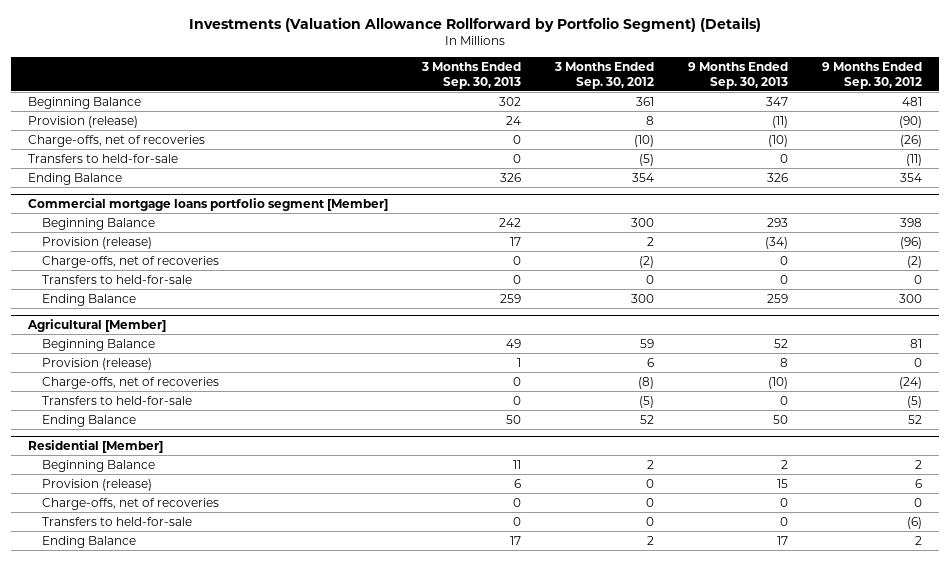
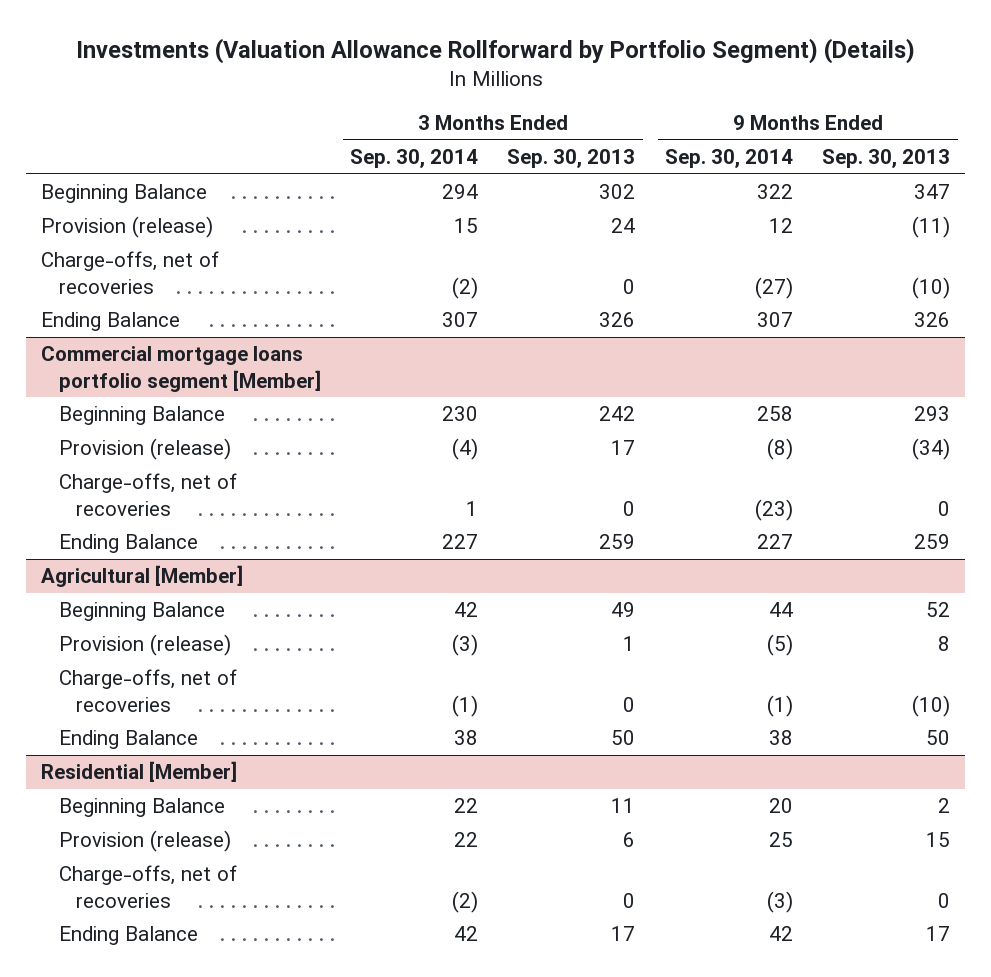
- | 3 Months Ended Sep. 30, 2013 | 3 Months Ended Sep. 30, 2012 | 9 Months Ended Sep. 30, 2013 | 9 Months Ended Sep. 30, 2012
+ | 3 Months Ended Sep. 30, 2014 | 3 Months Ended Sep. 30, 2013 | 9 Months Ended Sep. 30, 2014 | 9 Months Ended Sep. 30, 2013
- Transfers to held-for-sale | 0 | (5) | 0 | (11)
@ Commercial mortgage loans portfolio segment [Member]
- Transfers to held-for-sale | 0 | 0 | 0 | 0
@ Agricultural [Member]
- Transfers to held-for-sale | 0 | (5) | 0 | (5)
@ Residential [Member]
- Transfers to held-for-sale | 0 | 0 | 0 | (6)

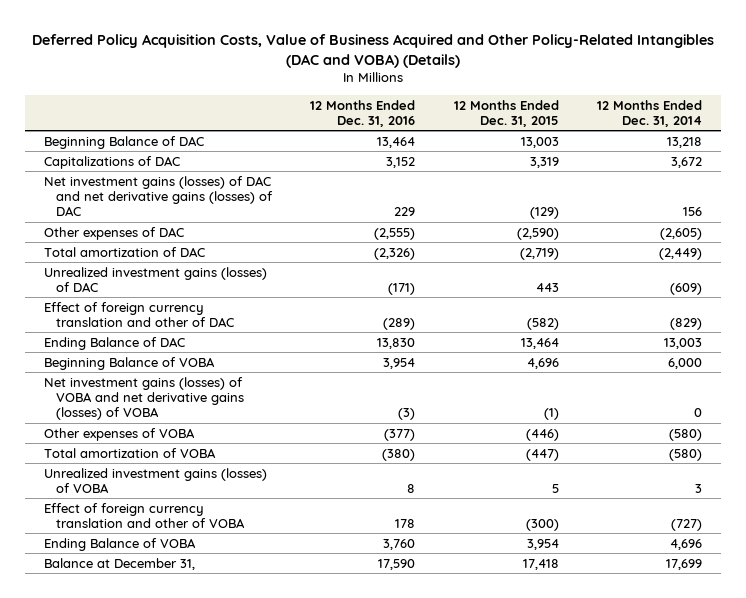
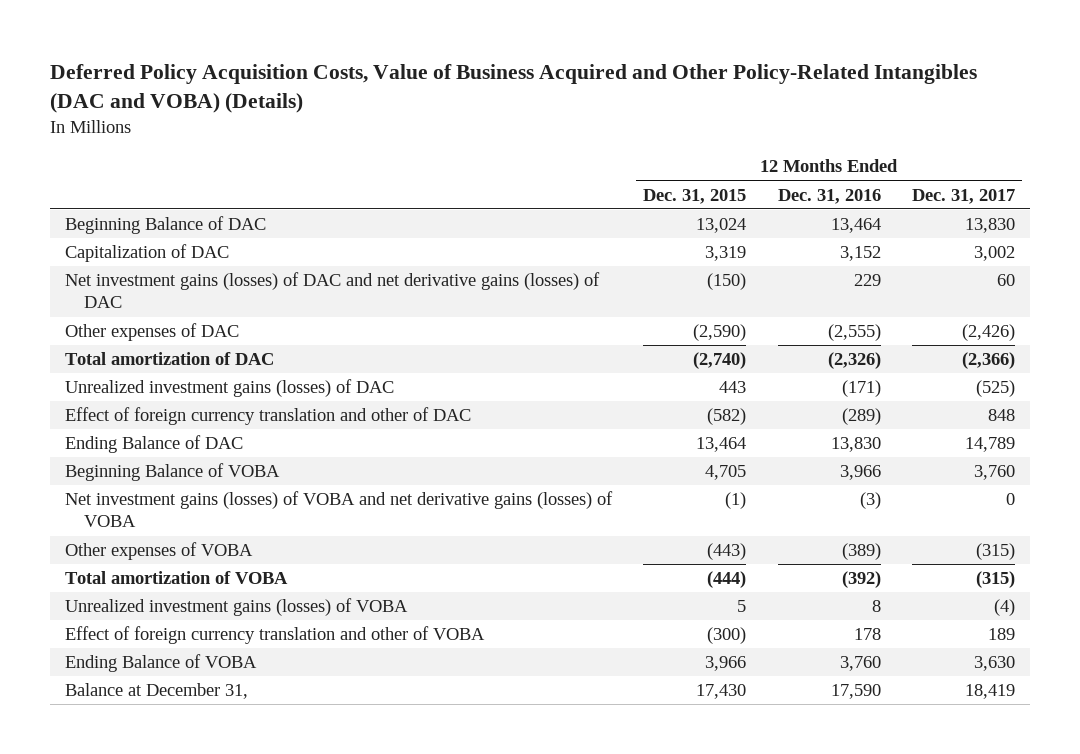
- | 12 Months Ended Dec. 31, 2016 | 12 Months Ended Dec. 31, 2015 | 12 Months Ended Dec. 31, 2014
+ | 12 Months Ended Dec. 31, 2015 | 12 Months Ended Dec. 31, 2016 | 12 Months Ended Dec. 31, 2017
- Beginning Balance of DAC | 13,464 | 13,003 | 13,218
- Capitalizations of DAC | 3,152 | 3,319 | 3,672
- Net investment gains (losses) of DAC and net derivative gains (losses) of DAC | 229 | (129) | 156
+ Beginning Balance of DAC | 13,024 | 13,464 | 13,830
+ Capitalization of DAC | 3,319 | 3,152 | 3,002
+ Net investment gains (losses) of DAC and net derivative gains (losses) of DAC | (150) | 229 | 60
- Total amortization of DAC | (2,326) | (2,719) | (2,449)
+ Total amortization of DAC | (2,740) | (2,326) | (2,366)
- Beginning Balance of VOBA | 3,954 | 4,696 | 6,000
+ Beginning Balance of VOBA | 4,705 | 3,966 | 3,760
- Other expenses of VOBA | (377) | (446) | (580)
- Total amortization of VOBA | (380) | (447) | (580)
+ Other expenses of VOBA | (443) | (389) | (315)
+ Total amortization of VOBA | (444) | (392) | (315)
- Ending Balance of VOBA | 3,760 | 3,954 | 4,696
- Balance at December 31, | 17,590 | 17,418 | 17,699
+ Ending Balance of VOBA | 3,966 | 3,760 | 3,630
+ Balance at December 31, | 17,430 | 17,590 | 18,419

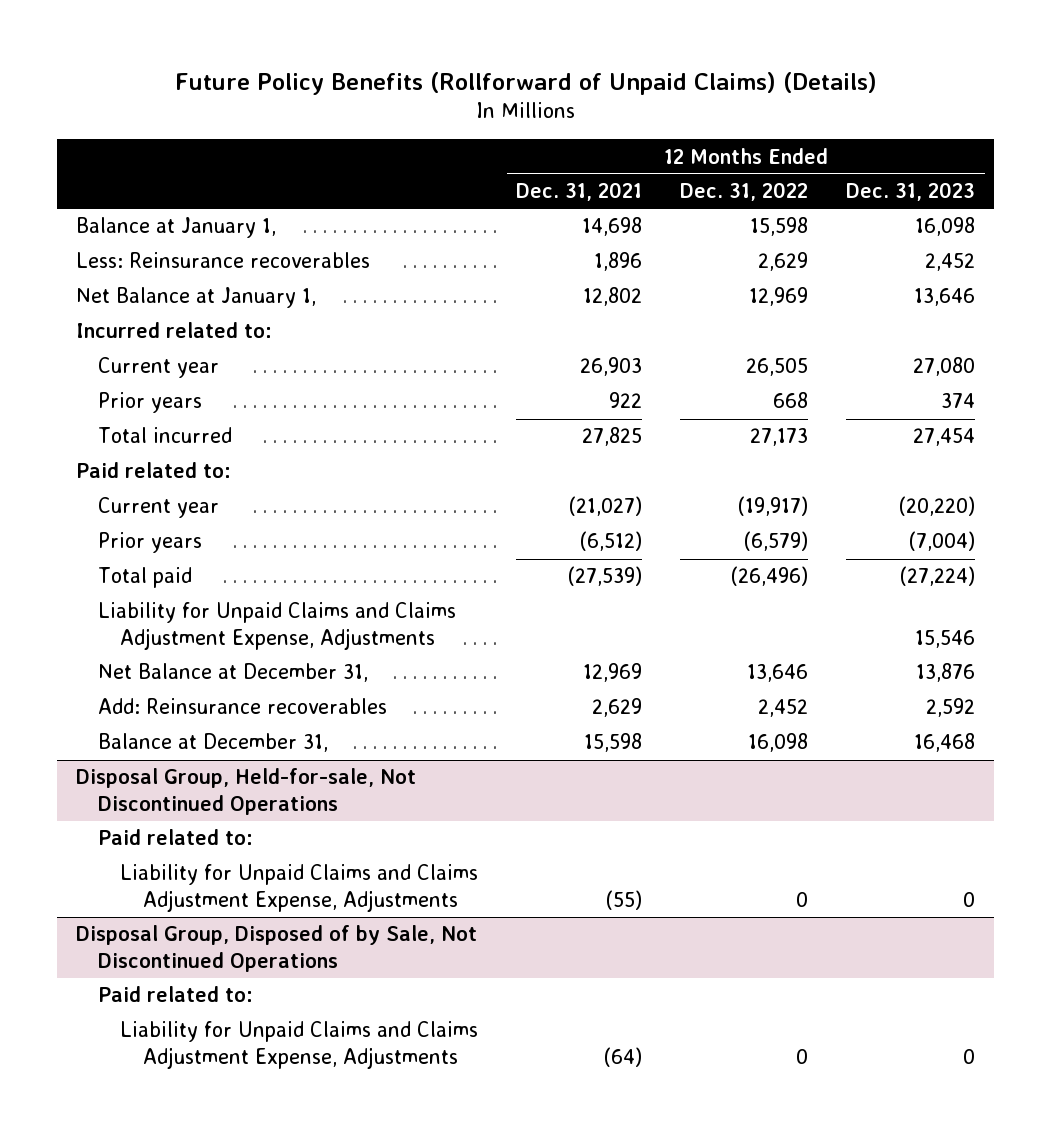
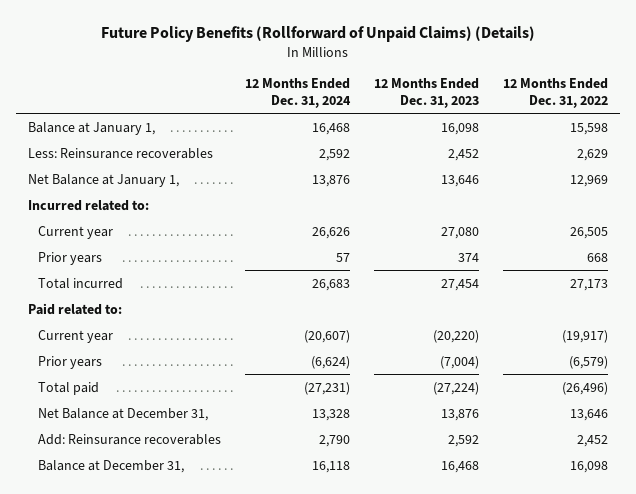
- | 12 Months Ended Dec. 31, 2021 | 12 Months Ended Dec. 31, 2022 | 12 Months Ended Dec. 31, 2023
+ | 12 Months Ended Dec. 31, 2024 | 12 Months Ended Dec. 31, 2023 | 12 Months Ended Dec. 31, 2022
- Liability for Unpaid Claims and Claims Adjustment Expense, Adjustments | | | 15,546
- Disposal Group, Held-for-sale, Not Discontinued Operations
- Paid related to:
- Liability for Unpaid Claims and Claims Adjustment Expense, Adjustments | (55) | 0 | 0
- Disposal Group, Disposed of by Sale, Not Discontinued Operations
- Paid related to:
- Liability for Unpaid Claims and Claims Adjustment Expense, Adjustments | (64) | 0 | 0

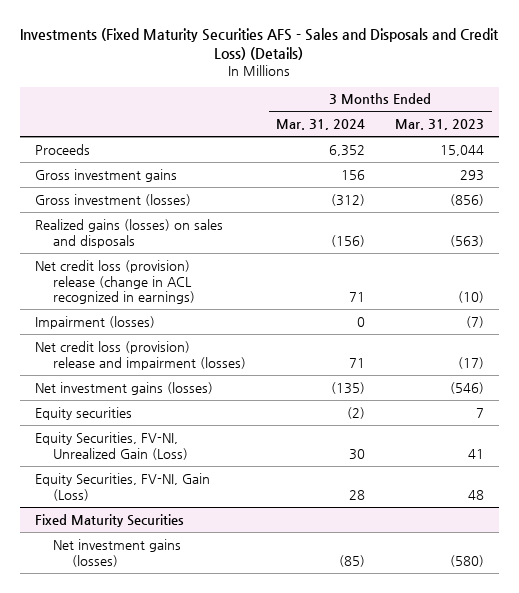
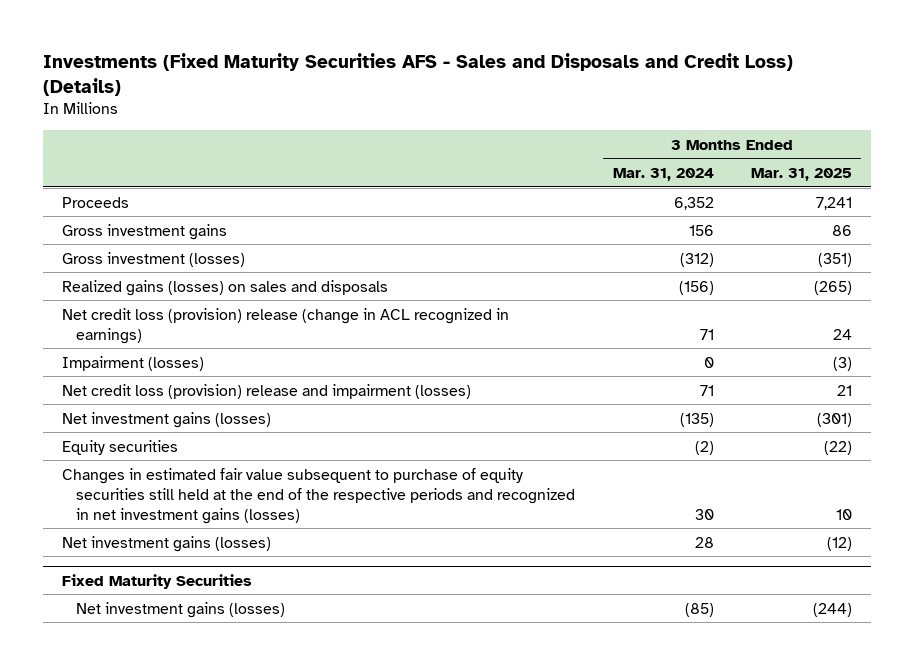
- | 3 Months Ended Mar. 31, 2024 | 3 Months Ended Mar. 31, 2023
+ | 3 Months Ended Mar. 31, 2024 | 3 Months Ended Mar. 31, 2025
- Equity Securities, FV-NI, Unrealized Gain (Loss) | 30 | 41
- Equity Securities, FV-NI, Gain (Loss) | 28 | 48
+ Changes in estimated fair value subsequent to purchase of equity securities still held at the end of the respective periods and recognized in net investment gains (losses) | 30 | 10
+ Net investment gains (losses) | 28 | (12)

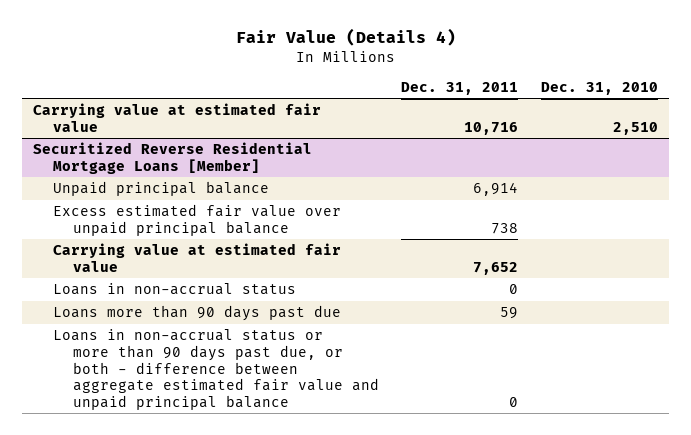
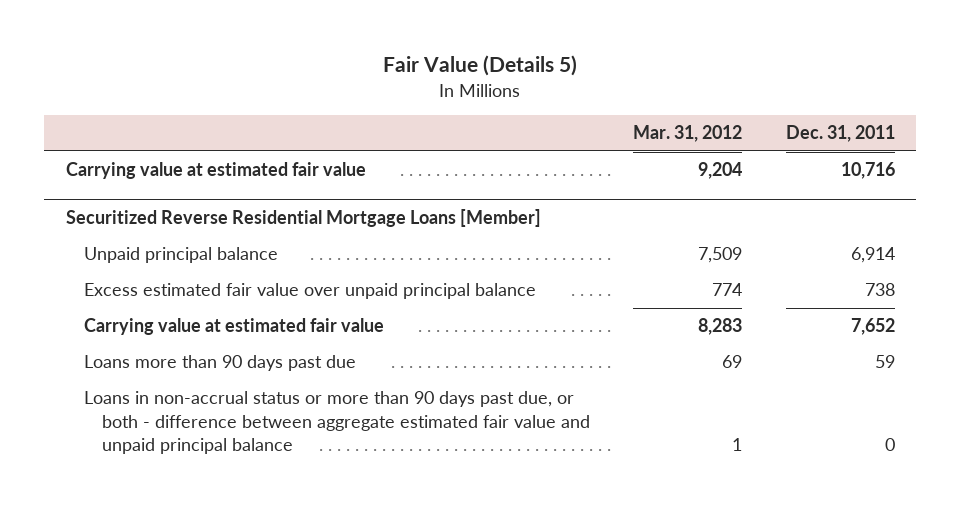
- Fair Value (Details 4)
+ Fair Value (Details 5)
- | Dec. 31, 2011 | Dec. 31, 2010
+ | Mar. 31, 2012 | Dec. 31, 2011
@ Securitized Reverse Residential Mortgage Loans [Member]
- Loans in non-accrual status | 0 |

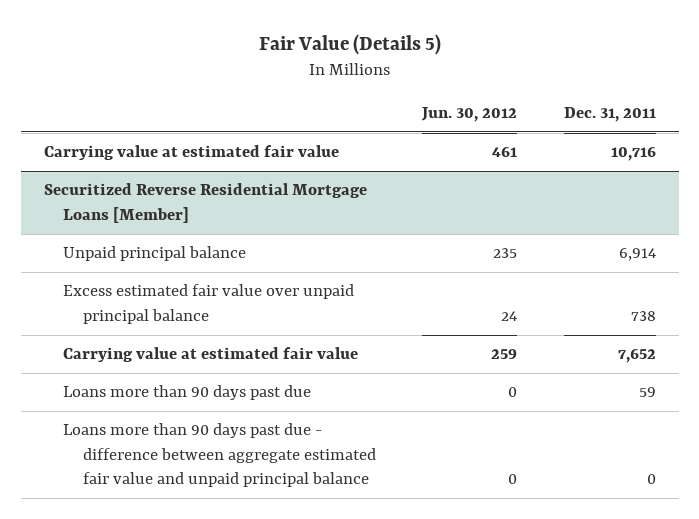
- | Mar. 31, 2012 | Dec. 31, 2011
+ | Jun. 30, 2012 | Dec. 31, 2011
@ Securitized Reverse Residential Mortgage Loans [Member]
- Loans in non-accrual status or more than 90 days past due, or both - difference between aggregate estimated fair value and unpaid principal balance | 1 | 0
+ Loans more than 90 days past due - difference between aggregate estimated fair value and unpaid principal balance | 0 | 0

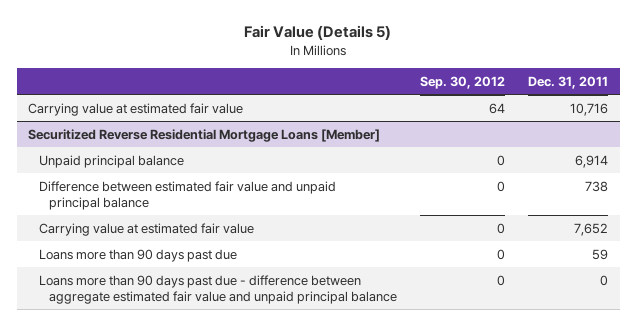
- | Jun. 30, 2012 | Dec. 31, 2011
+ | Sep. 30, 2012 | Dec. 31, 2011
@ Securitized Reverse Residential Mortgage Loans [Member]
- Excess estimated fair value over unpaid principal balance | 24 | 738
+ Difference between estimated fair value and unpaid principal balance | 0 | 738

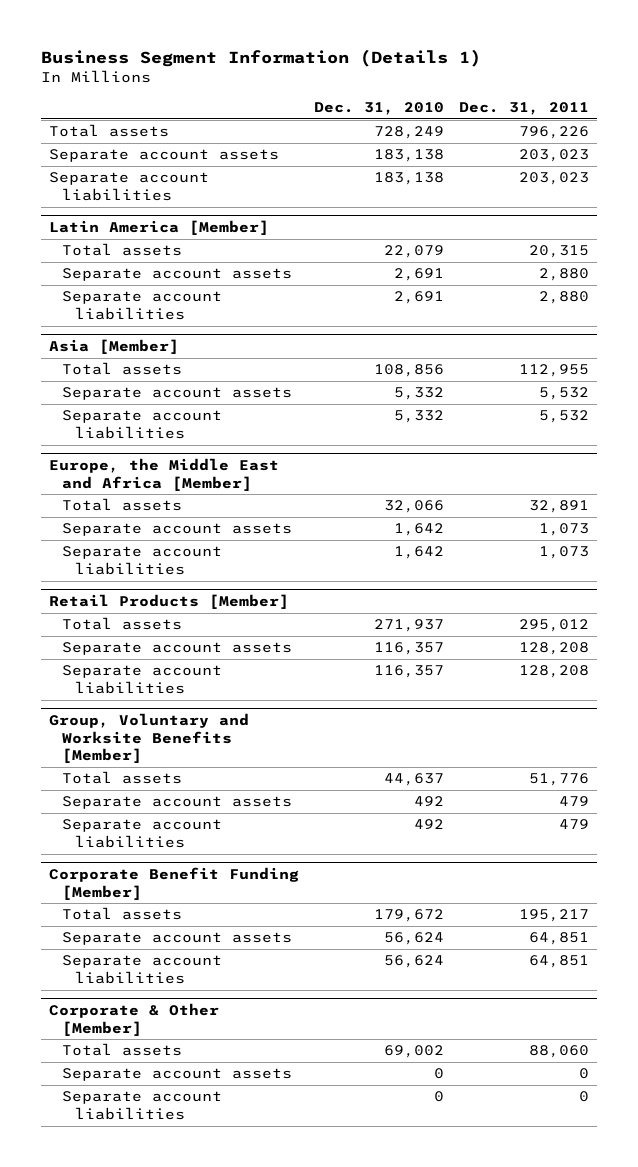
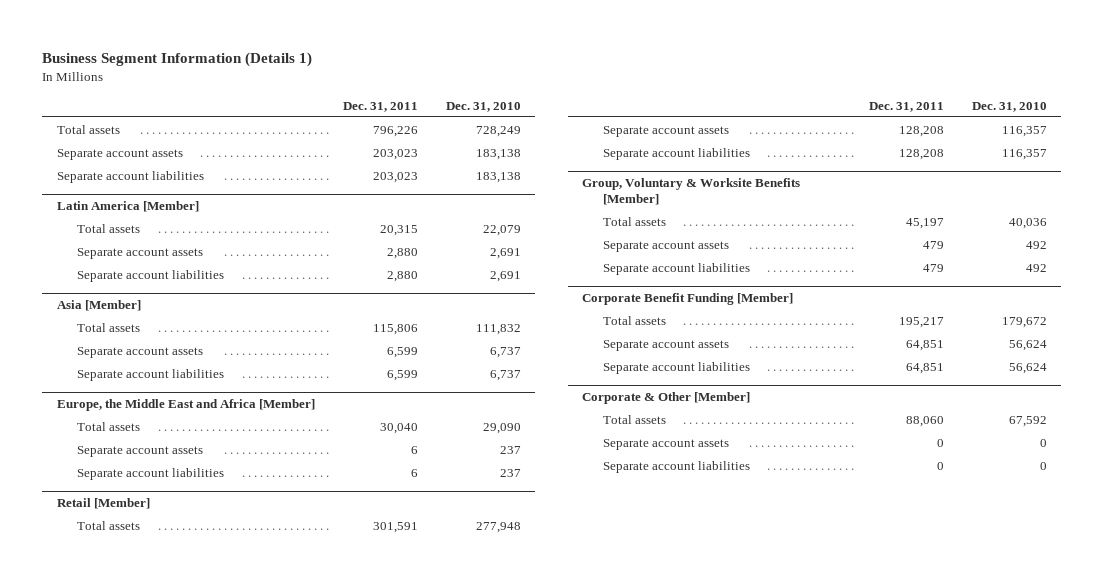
- | Dec. 31, 2010 | Dec. 31, 2011
+ | Dec. 31, 2011 | Dec. 31, 2010
@ Asia [Member]
- Total assets | 108,856 | 112,955
- Separate account assets | 5,332 | 5,532
- Separate account liabilities | 5,332 | 5,532
+ Total assets | 115,806 | 111,832
+ Separate account assets | 6,599 | 6,737
+ Separate account liabilities | 6,599 | 6,737
@ Europe, the Middle East and Africa [Member]
- Total assets | 32,066 | 32,891
- Separate account assets | 1,642 | 1,073
- Separate account liabilities | 1,642 | 1,073
- Retail Products [Member]
- Total assets | 271,937 | 295,012
@ Europe, the Middle East and Africa [Member]
+ Total assets | 30,040 | 29,090
+ Separate account assets | 6 | 237
+ Separate account liabilities | 6 | 237
+ Retail [Member]
+ Total assets | 301,591 | 277,948
- Group, Voluntary and Worksite Benefits [Member]
- Total assets | 44,637 | 51,776
+ Group, Voluntary & Worksite Benefits [Member]
+ Total assets | 45,197 | 40,036
@ Corporate & Other [Member]
- Total assets | 69,002 | 88,060
+ Total assets | 88,060 | 67,592

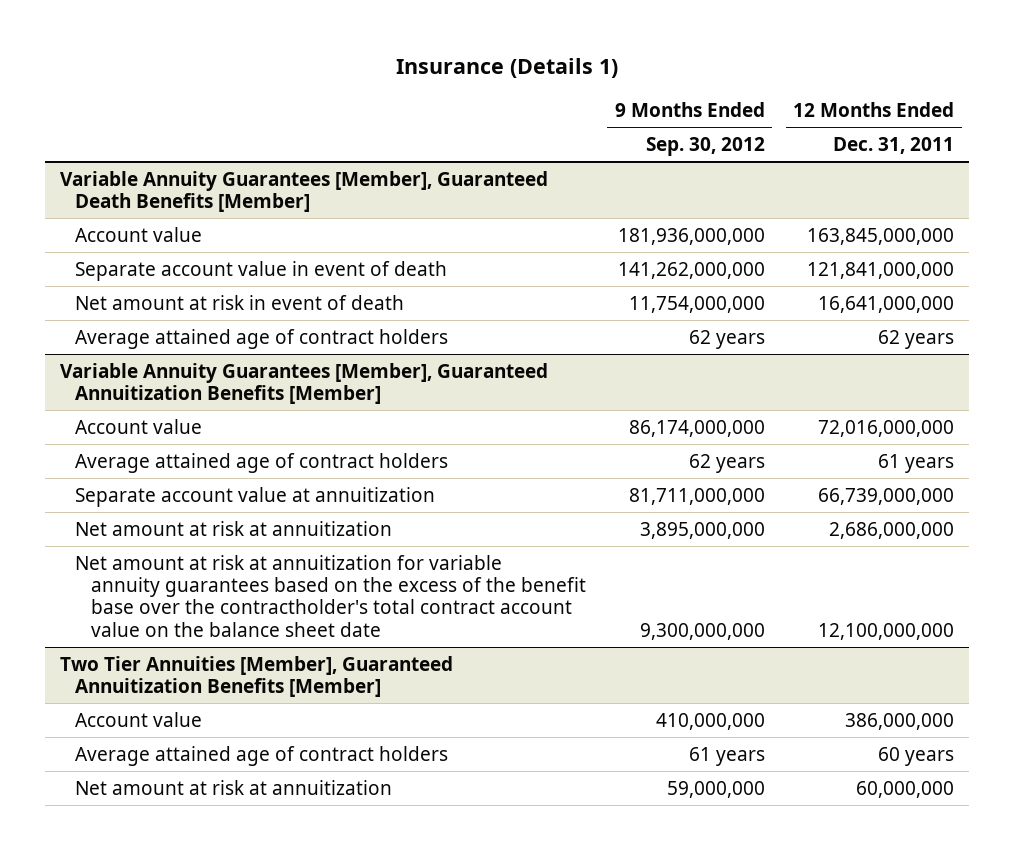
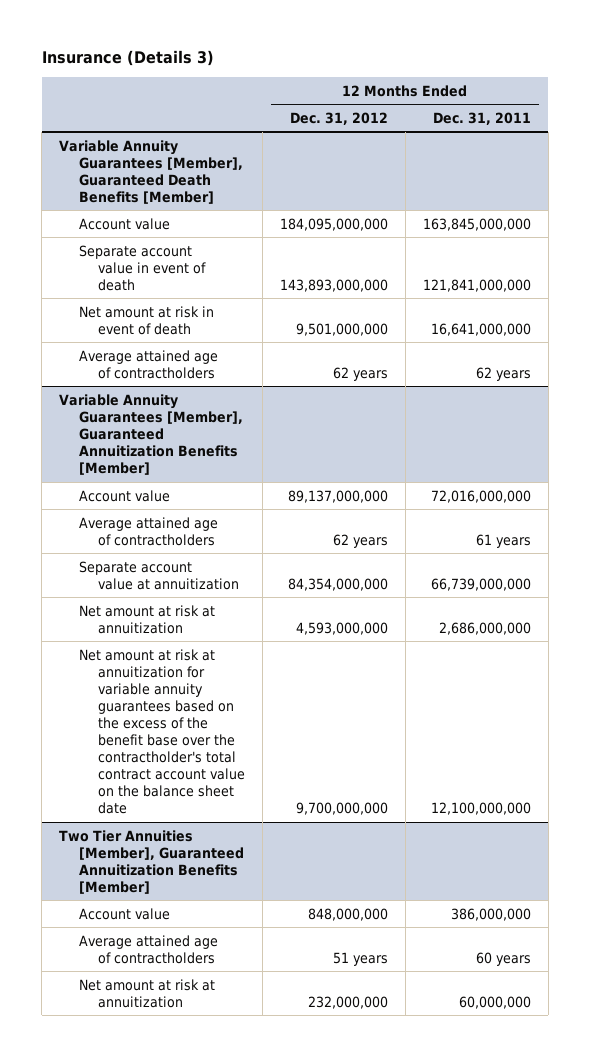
- Insurance (Details 1)
+ Insurance (Details 3)
- | 9 Months Ended Sep. 30, 2012 | 12 Months Ended Dec. 31, 2011
+ | 12 Months Ended Dec. 31, 2012 | 12 Months Ended Dec. 31, 2011
@ Variable Annuity Guarantees [Member], Guaranteed Death Benefits [Member]
- Average attained age of contract holders | 62 years | 62 years
+ Average attained age of contractholders | 62 years | 62 years
@ Variable Annuity Guarantees [Member], Guaranteed Annuitization Benefits [Member]
- Average attained age of contract holders | 62 years | 61 years
+ Average attained age of contractholders | 62 years | 61 years
@ Two Tier Annuities [Member], Guaranteed Annuitization Benefits [Member]
- Average attained age of contract holders | 61 years | 60 years
+ Average attained age of contractholders | 51 years | 60 years

